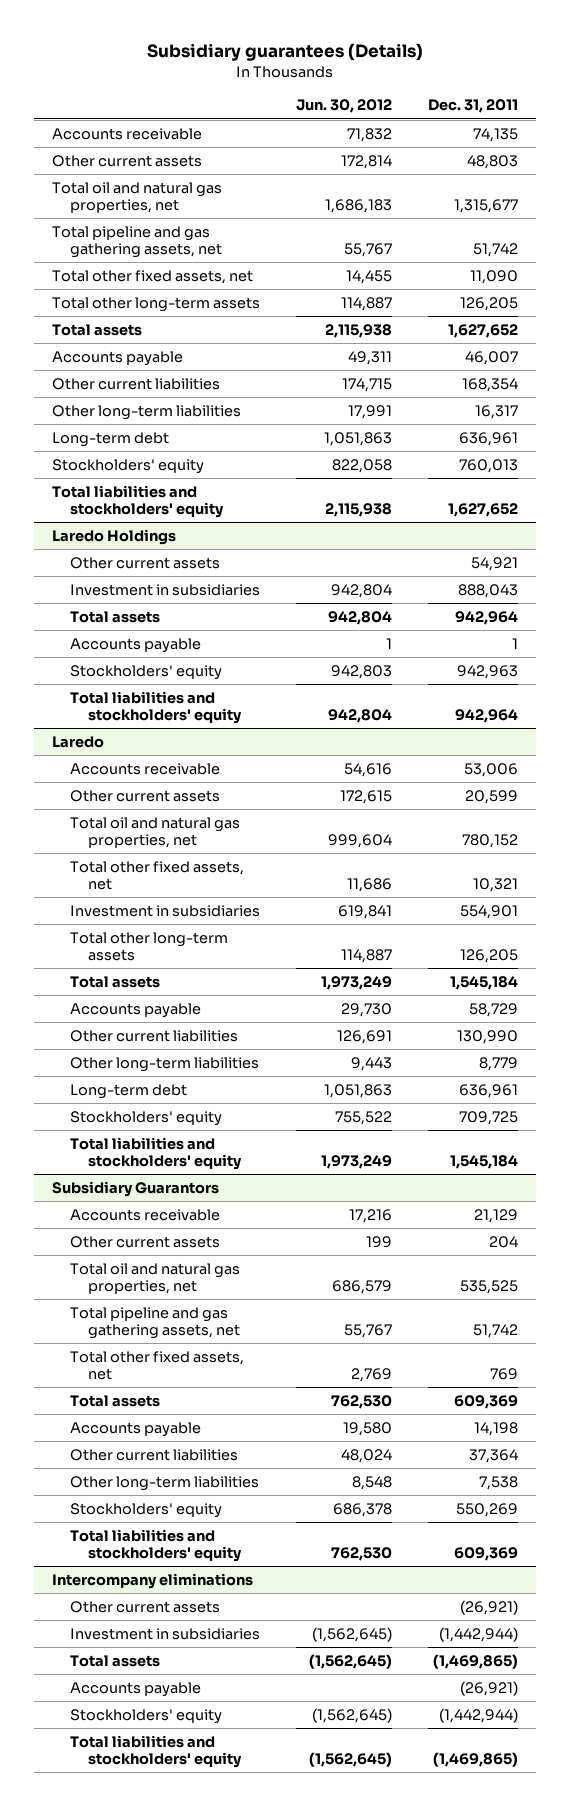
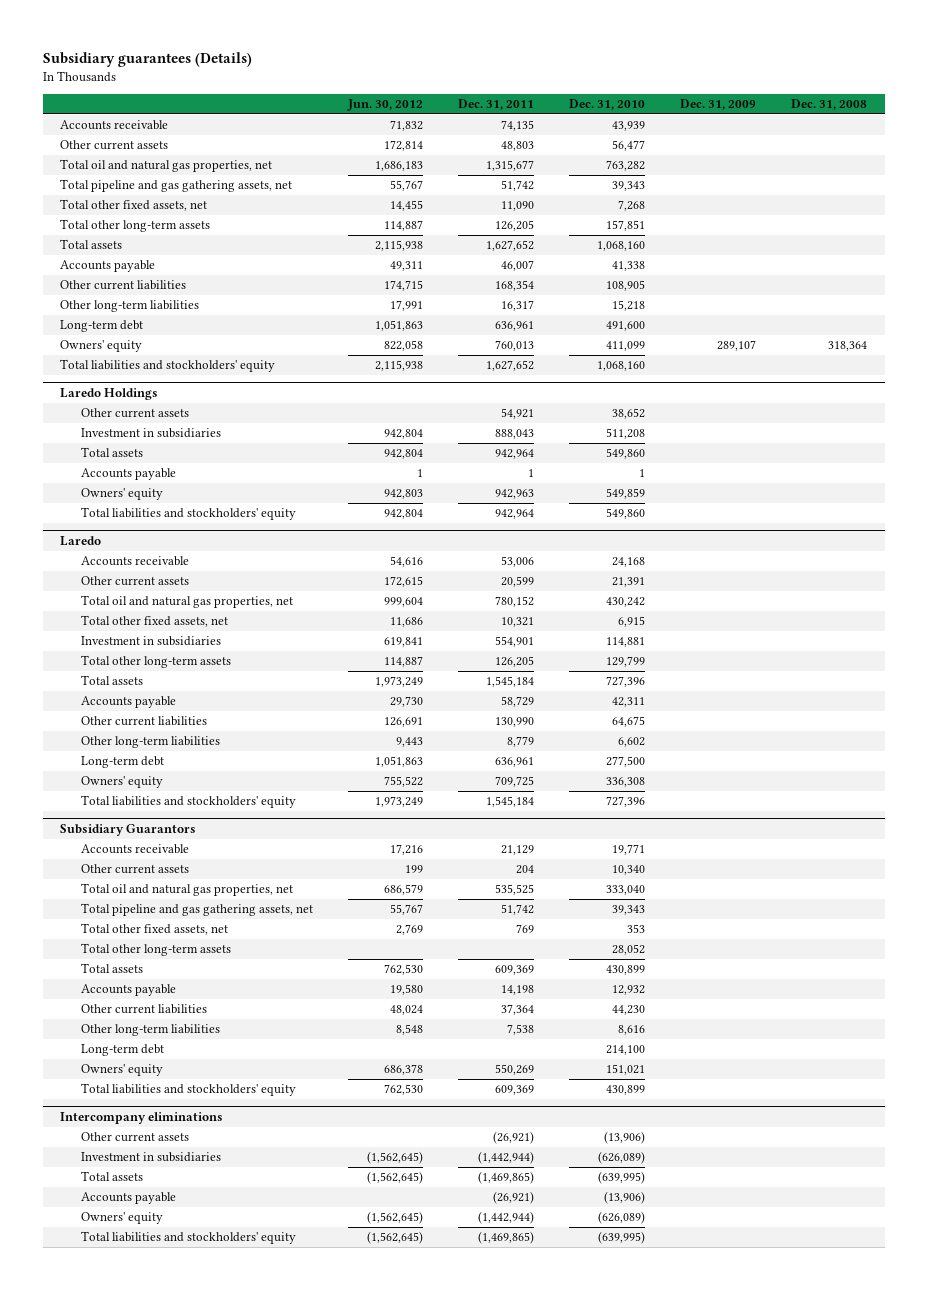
- | Jun. 30, 2012 | Dec. 31, 2011
+ | Jun. 30, 2012 | Dec. 31, 2011 | Dec. 31, 2010 | Dec. 31, 2009 | Dec. 31, 2008
- Stockholders' equity | 822,058 | 760,013
+ Owners' equity | 822,058 | 760,013 | 411,099 | 289,107 | 318,364
@ Laredo Holdings
- Stockholders' equity | 942,803 | 942,963
+ Owners' equity | 942,803 | 942,963 | 549,859 | |
@ Laredo
- Stockholders' equity | 755,522 | 709,725
+ Owners' equity | 755,522 | 709,725 | 336,308 | |
@ Subsidiary Guarantors
+ Total other long-term assets | | | 28,052 | |
- Stockholders' equity | 686,378 | 550,269
+ Long-term debt | | | 214,100 | |
+ Owners' equity | 686,378 | 550,269 | 151,021 | |
@ Intercompany eliminations
- Stockholders' equity | (1,562,645) | (1,442,944)
+ Owners' equity | (1,562,645) | (1,442,944) | (626,089) | |

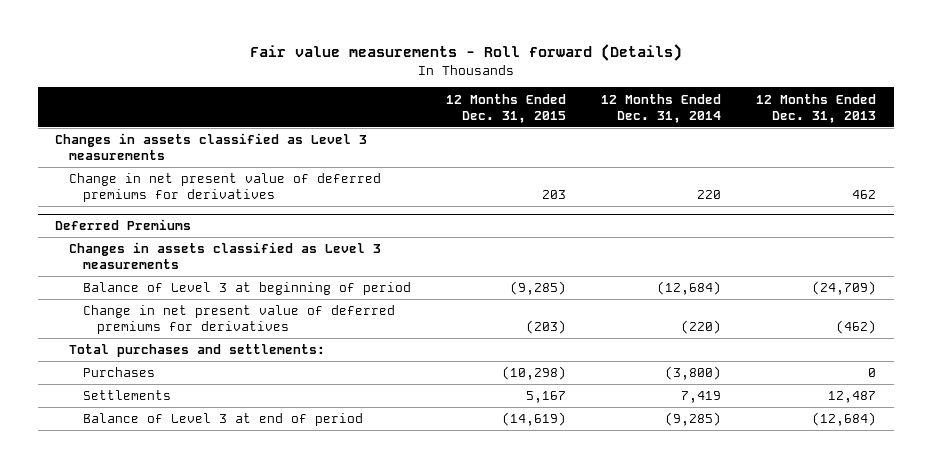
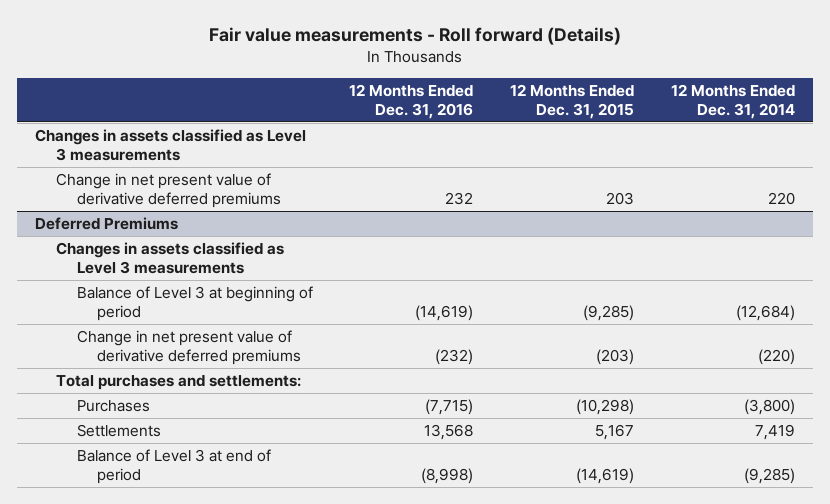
- | 12 Months Ended Dec. 31, 2015 | 12 Months Ended Dec. 31, 2014 | 12 Months Ended Dec. 31, 2013
+ | 12 Months Ended Dec. 31, 2016 | 12 Months Ended Dec. 31, 2015 | 12 Months Ended Dec. 31, 2014
- Change in net present value of deferred premiums for derivatives | 203 | 220 | 462
+ Change in net present value of derivative deferred premiums | 232 | 203 | 220
@ Deferred Premiums
- Change in net present value of deferred premiums for derivatives | (203) | (220) | (462)
+ Change in net present value of derivative deferred premiums | (232) | (203) | (220)

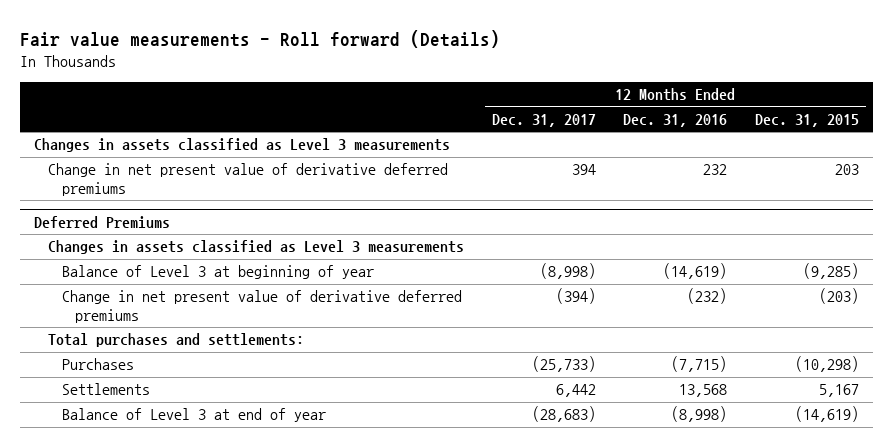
- | 12 Months Ended Dec. 31, 2016 | 12 Months Ended Dec. 31, 2015 | 12 Months Ended Dec. 31, 2014
+ | 12 Months Ended Dec. 31, 2017 | 12 Months Ended Dec. 31, 2016 | 12 Months Ended Dec. 31, 2015
@ Deferred Premiums
- Balance of Level 3 at beginning of period | (14,619) | (9,285) | (12,684)
+ Balance of Level 3 at beginning of year | (8,998) | (14,619) | (9,285)
- Balance of Level 3 at end of period | (8,998) | (14,619) | (9,285)
+ Balance of Level 3 at end of year | (28,683) | (8,998) | (14,619)

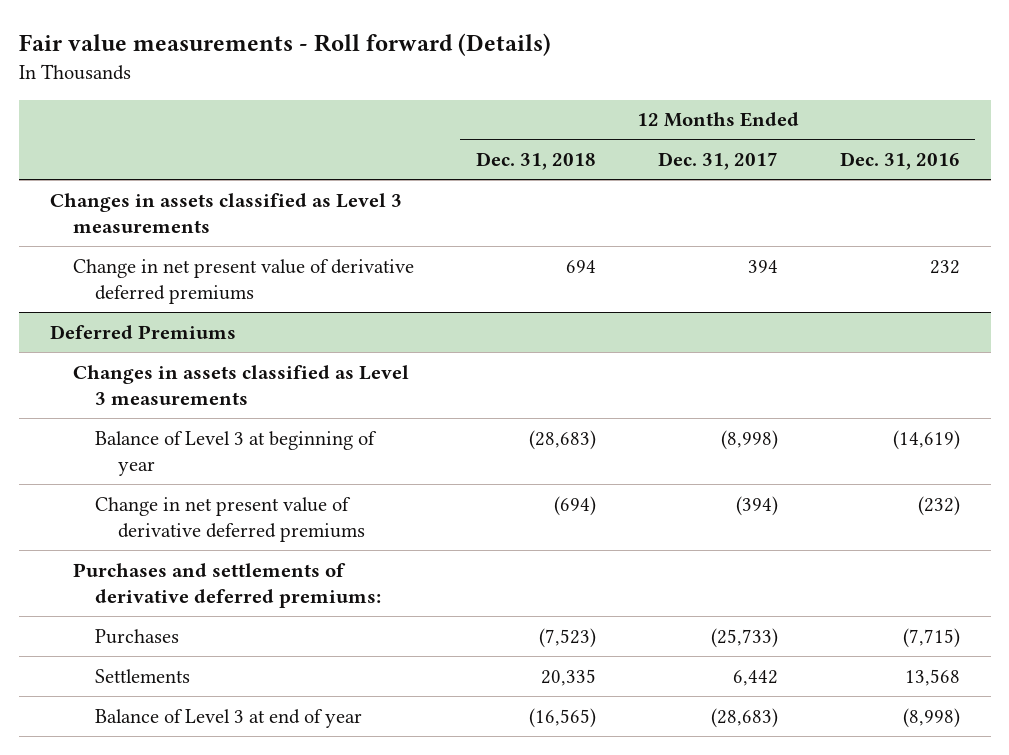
- | 12 Months Ended Dec. 31, 2017 | 12 Months Ended Dec. 31, 2016 | 12 Months Ended Dec. 31, 2015
+ | 12 Months Ended Dec. 31, 2018 | 12 Months Ended Dec. 31, 2017 | 12 Months Ended Dec. 31, 2016
@ Deferred Premiums
- Total purchases and settlements:
+ Purchases and settlements of derivative deferred premiums:

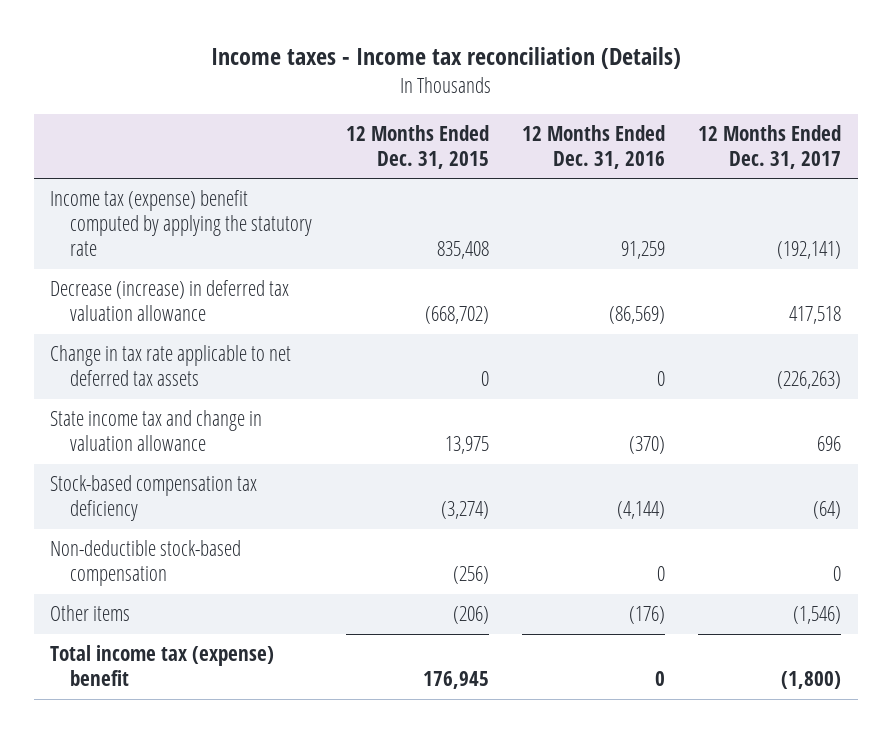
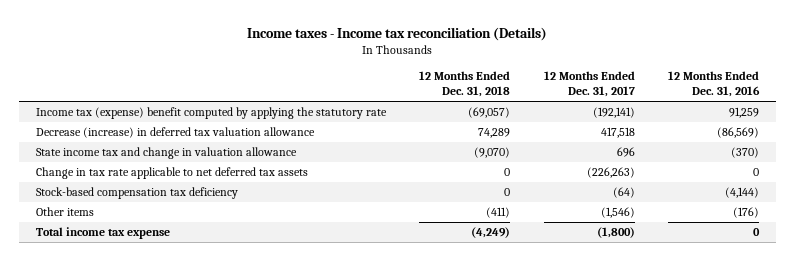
- | 12 Months Ended Dec. 31, 2015 | 12 Months Ended Dec. 31, 2016 | 12 Months Ended Dec. 31, 2017
+ | 12 Months Ended Dec. 31, 2018 | 12 Months Ended Dec. 31, 2017 | 12 Months Ended Dec. 31, 2016
moved down: Change in tax rate applicable to net deferred tax assets | 0 | (226,263) | 0
- Non-deductible stock-based compensation | (256) | 0 | 0
- Total income tax (expense) benefit | 176,945 | 0 | (1,800)
+ Total income tax expense | (4,249) | (1,800) | 0

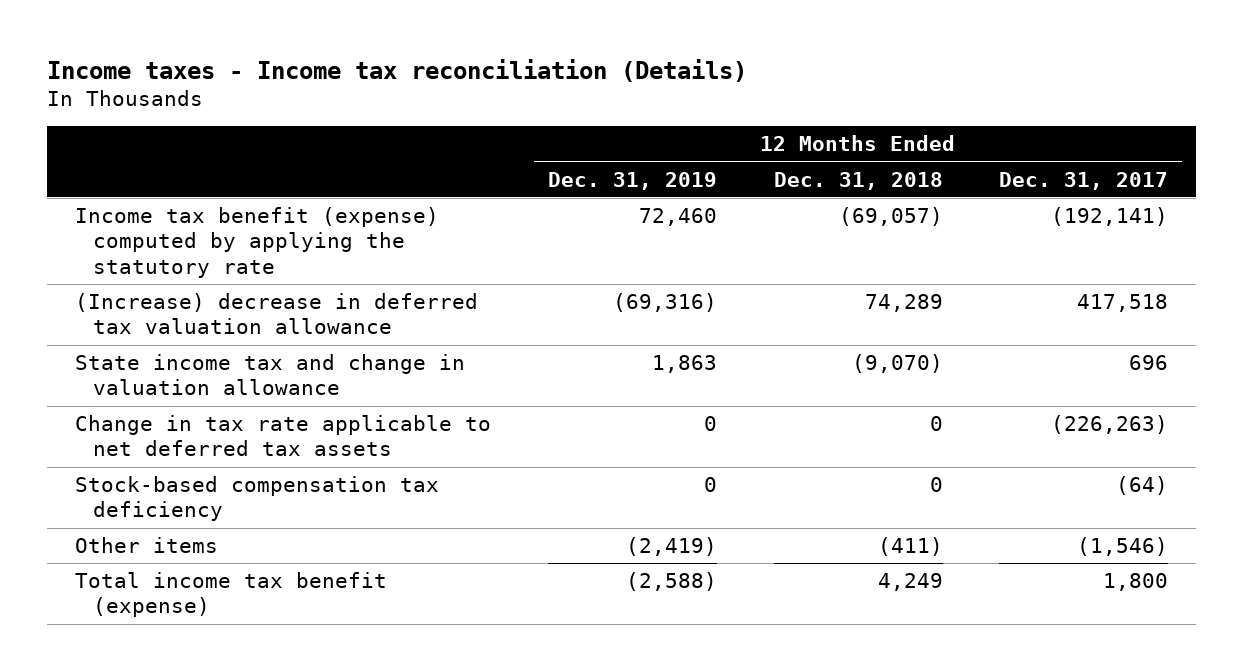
- | 12 Months Ended Dec. 31, 2018 | 12 Months Ended Dec. 31, 2017 | 12 Months Ended Dec. 31, 2016
+ | 12 Months Ended Dec. 31, 2019 | 12 Months Ended Dec. 31, 2018 | 12 Months Ended Dec. 31, 2017
- Income tax (expense) benefit computed by applying the statutory rate | (69,057) | (192,141) | 91,259
- Decrease (increase) in deferred tax valuation allowance | 74,289 | 417,518 | (86,569)
+ Income tax benefit (expense) computed by applying the statutory rate | 72,460 | (69,057) | (192,141)
+ (Increase) decrease in deferred tax valuation allowance | (69,316) | 74,289 | 417,518
- Total income tax expense | (4,249) | (1,800) | 0
+ Total income tax benefit (expense) | (2,588) | 4,249 | 1,800

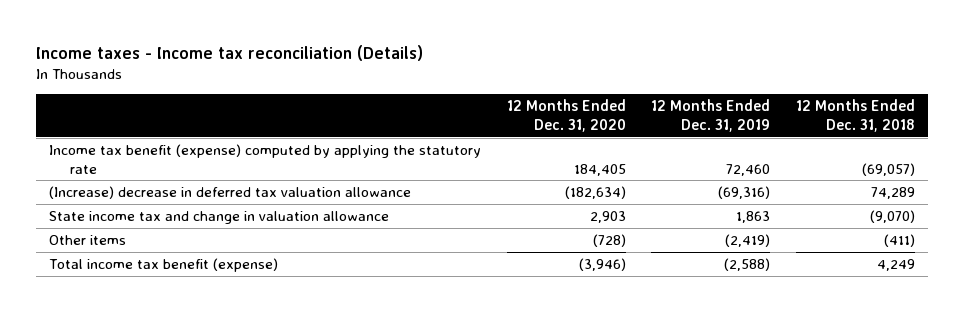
- | 12 Months Ended Dec. 31, 2019 | 12 Months Ended Dec. 31, 2018 | 12 Months Ended Dec. 31, 2017
+ | 12 Months Ended Dec. 31, 2020 | 12 Months Ended Dec. 31, 2019 | 12 Months Ended Dec. 31, 2018
- Change in tax rate applicable to net deferred tax assets | 0 | 0 | (226,263)
- Stock-based compensation tax deficiency | 0 | 0 | (64)

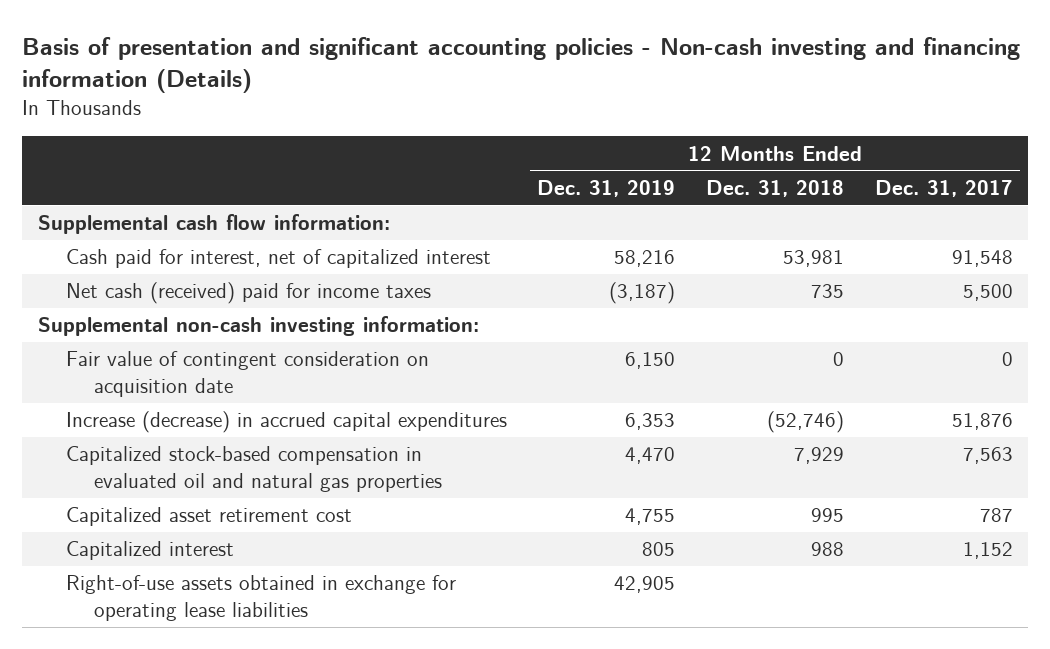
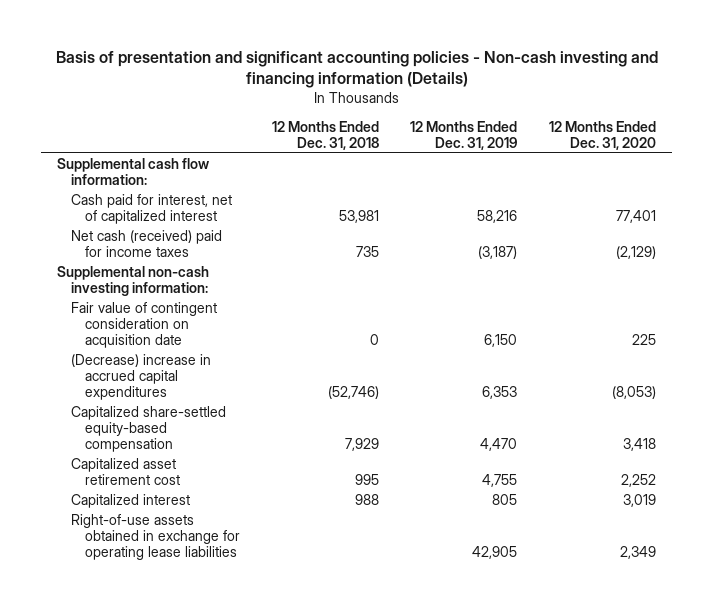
- | 12 Months Ended Dec. 31, 2019 | 12 Months Ended Dec. 31, 2018 | 12 Months Ended Dec. 31, 2017
+ | 12 Months Ended Dec. 31, 2018 | 12 Months Ended Dec. 31, 2019 | 12 Months Ended Dec. 31, 2020
- Increase (decrease) in accrued capital expenditures | 6,353 | (52,746) | 51,876
- Capitalized stock-based compensation in evaluated oil and natural gas properties | 4,470 | 7,929 | 7,563
+ (Decrease) increase in accrued capital expenditures | (52,746) | 6,353 | (8,053)
+ Capitalized share-settled equity-based compensation | 7,929 | 4,470 | 3,418

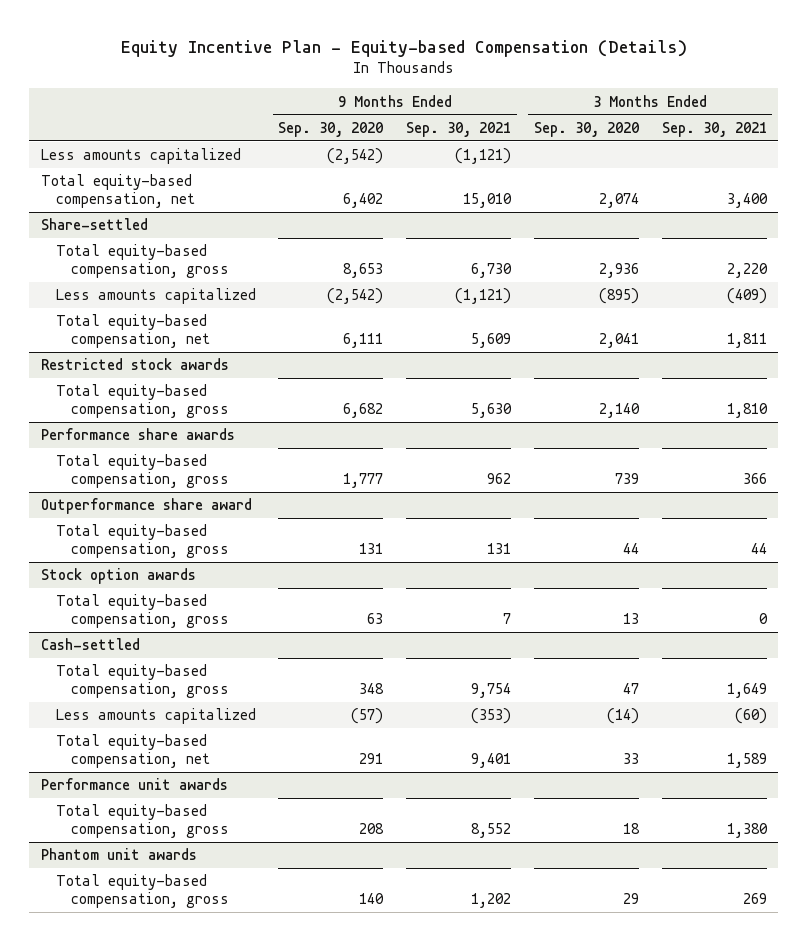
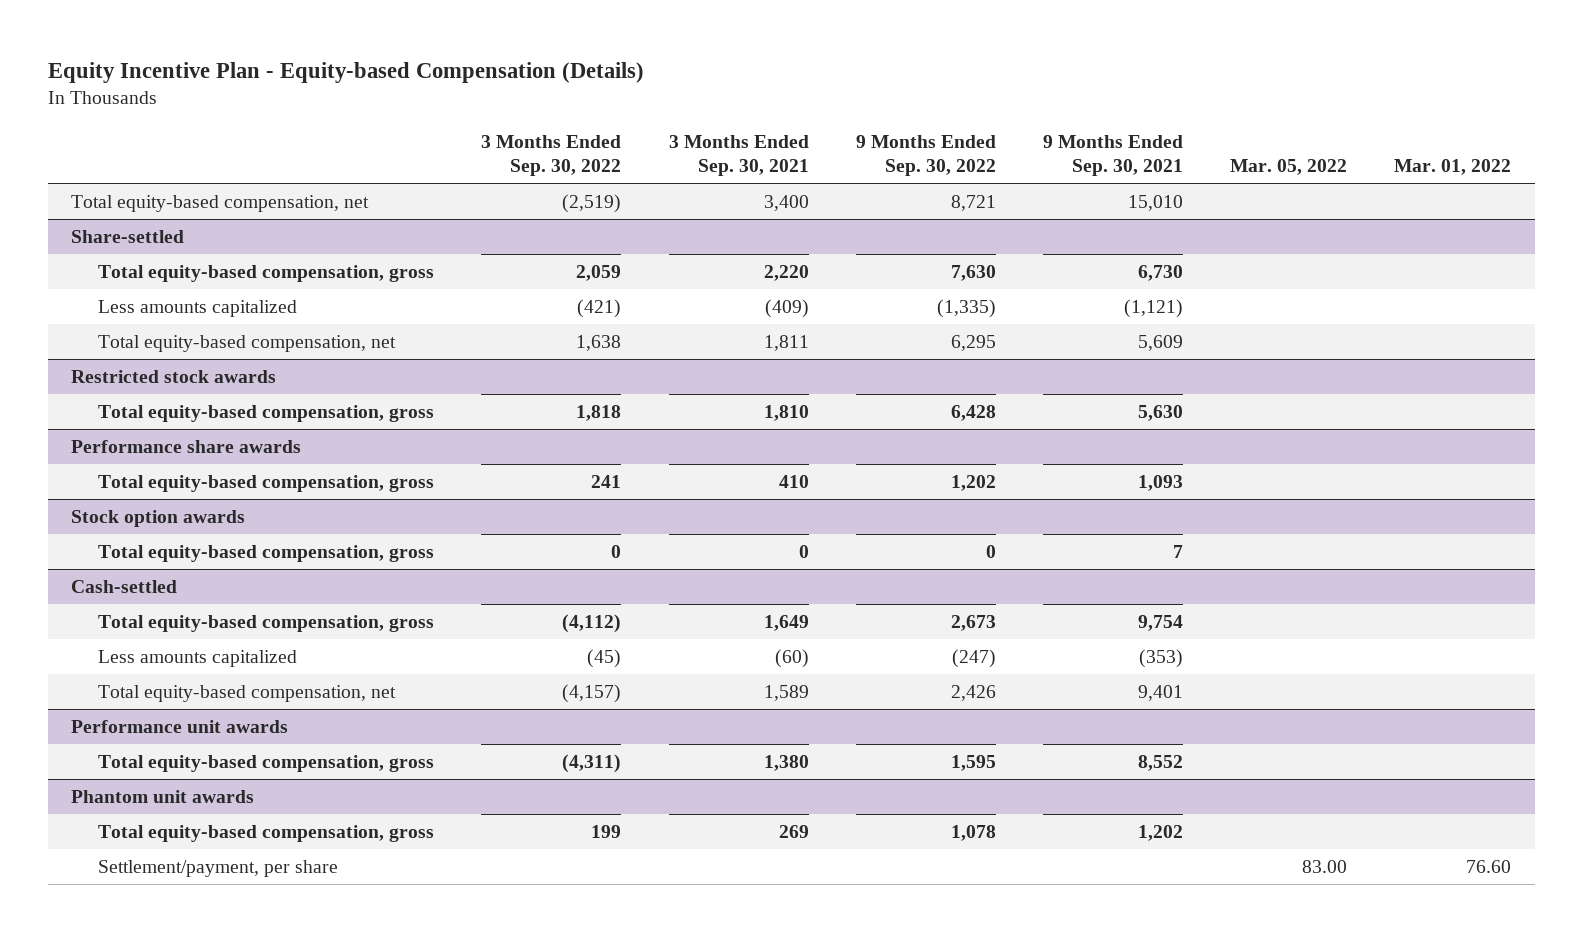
- | 9 Months Ended Sep. 30, 2020 | 9 Months Ended Sep. 30, 2021 | 3 Months Ended Sep. 30, 2020 | 3 Months Ended Sep. 30, 2021
+ | 3 Months Ended Sep. 30, 2022 | 3 Months Ended Sep. 30, 2021 | 9 Months Ended Sep. 30, 2022 | 9 Months Ended Sep. 30, 2021 | Mar. 05, 2022 | Mar. 01, 2022
- Less amounts capitalized | (2,542) | (1,121) | |
@ Performance share awards
- Total equity-based compensation, gross | 1,777 | 962 | 739 | 366
- Outperformance share award
- Total equity-based compensation, gross | 131 | 131 | 44 | 44
@ Performance share awards
+ Total equity-based compensation, gross | 241 | 410 | 1,202 | 1,093 | |
@ Phantom unit awards
+ Settlement/payment, per share | | | | | 83.00 | 76.60

